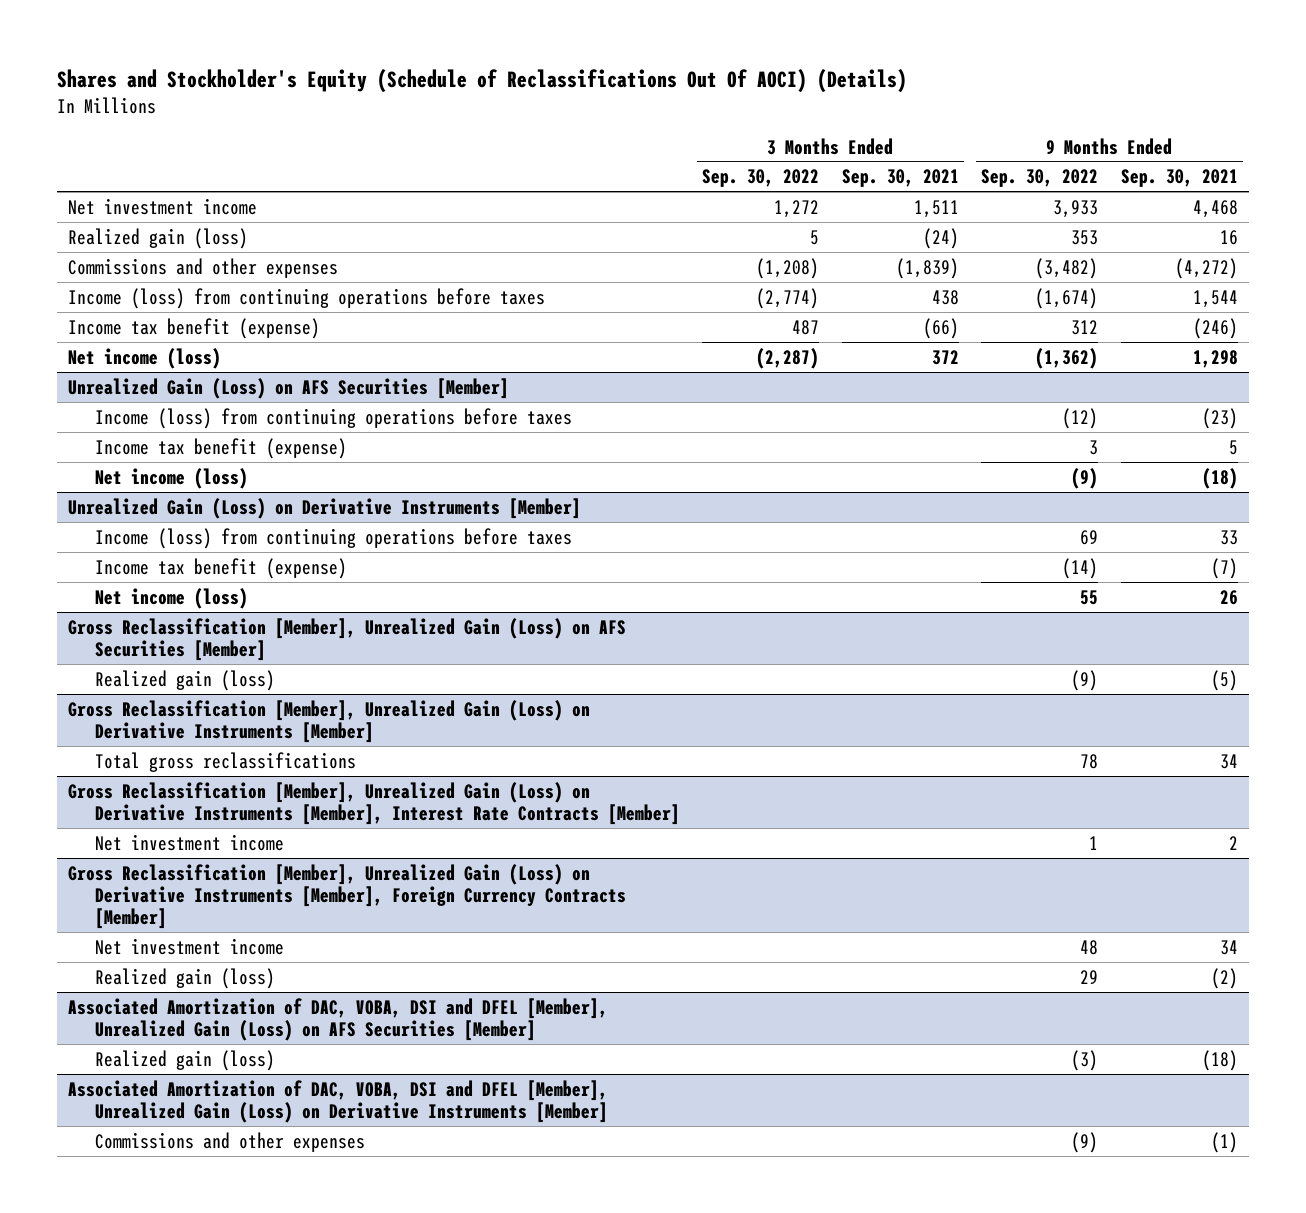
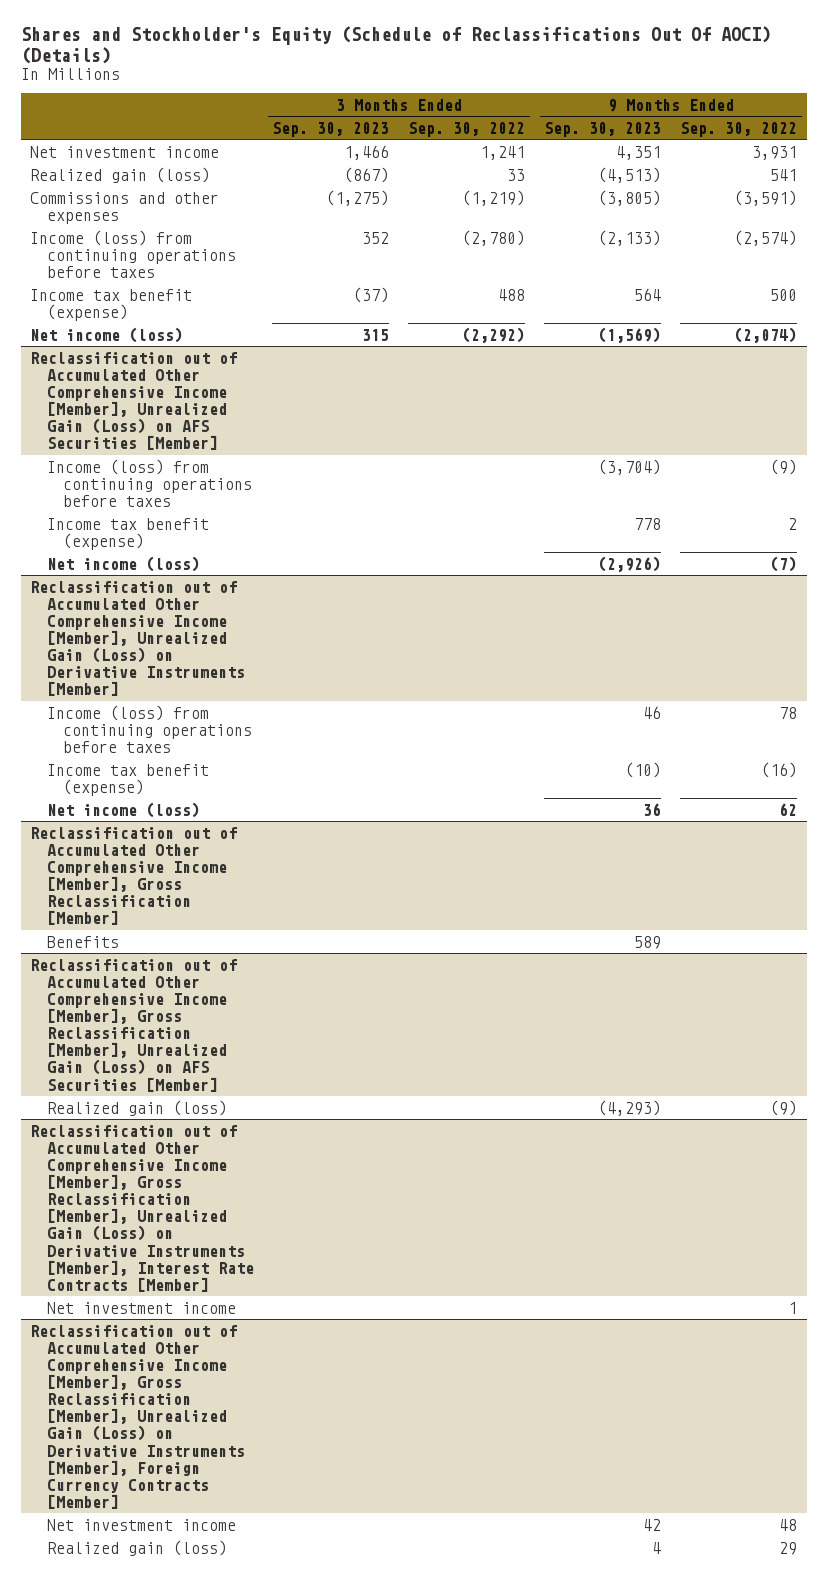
- | 3 Months Ended Sep. 30, 2022 | 3 Months Ended Sep. 30, 2021 | 9 Months Ended Sep. 30, 2022 | 9 Months Ended Sep. 30, 2021
+ | 3 Months Ended Sep. 30, 2023 | 3 Months Ended Sep. 30, 2022 | 9 Months Ended Sep. 30, 2023 | 9 Months Ended Sep. 30, 2022
- Net investment income | 1,272 | 1,511 | 3,933 | 4,468
- Realized gain (loss) | 5 | (24) | 353 | 16
- Commissions and other expenses | (1,208) | (1,839) | (3,482) | (4,272)
- Income (loss) from continuing operations before taxes | (2,774) | 438 | (1,674) | 1,544
- Income tax benefit (expense) | 487 | (66) | 312 | (246)
- Net income (loss) | (2,287) | 372 | (1,362) | 1,298
- Unrealized Gain (Loss) on AFS Securities [Member]
- Income (loss) from continuing operations before taxes | | | (12) | (23)
- Income tax benefit (expense) | | | 3 | 5
- Net income (loss) | | | (9) | (18)
- Unrealized Gain (Loss) on Derivative Instruments [Member]
- Income (loss) from continuing operations before taxes | | | 69 | 33
- Income tax benefit (expense) | | | (14) | (7)
- Net income (loss) | | | 55 | 26
- Gross Reclassification [Member], Unrealized Gain (Loss) on AFS Securities [Member]
+ Net investment income | 1,466 | 1,241 | 4,351 | 3,931
+ Realized gain (loss) | (867) | 33 | (4,513) | 541
+ Commissions and other expenses | (1,275) | (1,219) | (3,805) | (3,591)
+ Income (loss) from continuing operations before taxes | 352 | (2,780) | (2,133) | (2,574)
+ Income tax benefit (expense) | (37) | 488 | 564 | 500
+ Net income (loss) | 315 | (2,292) | (1,569) | (2,074)
+ Reclassification out of Accumulated Other Comprehensive Income [Member], Unrealized Gain (Loss) on AFS Securities [Member]
+ Income (loss) from continuing operations before taxes | | | (3,704) | (9)
+ Income tax benefit (expense) | | | 778 | 2
+ Net income (loss) | | | (2,926) | (7)
+ Reclassification out of Accumulated Other Comprehensive Income [Member], Unrealized Gain (Loss) on Derivative Instruments [Member]
+ Income (loss) from continuing operations before taxes | | | 46 | 78
+ Income tax benefit (expense) | | | (10) | (16)
+ Net income (loss) | | | 36 | 62
+ Reclassification out of Accumulated Other Comprehensive Income [Member], Gross Reclassification [Member]
+ Benefits | | | 589 |
+ Reclassification out of Accumulated Other Comprehensive Income [Member], Gross Reclassification [Member], Unrealized Gain (Loss) on AFS Securities [Member]
- Gross Reclassification [Member], Unrealized Gain (Loss) on Derivative Instruments [Member]
- Total gross reclassifications | | | 78 | 34
- Gross Reclassification [Member], Unrealized Gain (Loss) on Derivative Instruments [Member], Interest Rate Contracts [Member]
+ Reclassification out of Accumulated Other Comprehensive Income [Member], Gross Reclassification [Member], Unrealized Gain (Loss) on Derivative Instruments [Member], Interest Rate Contracts [Member]
- Gross Reclassification [Member], Unrealized Gain (Loss) on Derivative Instruments [Member], Foreign Currency Contracts [Member]
+ Reclassification out of Accumulated Other Comprehensive Income [Member], Gross Reclassification [Member], Unrealized Gain (Loss) on Derivative Instruments [Member], Foreign Currency Contracts [Member]
- Associated Amortization of DAC, VOBA, DSI and DFEL [Member], Unrealized Gain (Loss) on AFS Securities [Member]
- Realized gain (loss) | | | (3) | (18)
- Associated Amortization of DAC, VOBA, DSI and DFEL [Member], Unrealized Gain (Loss) on Derivative Instruments [Member]
- Commissions and other expenses | | | (9) | (1)

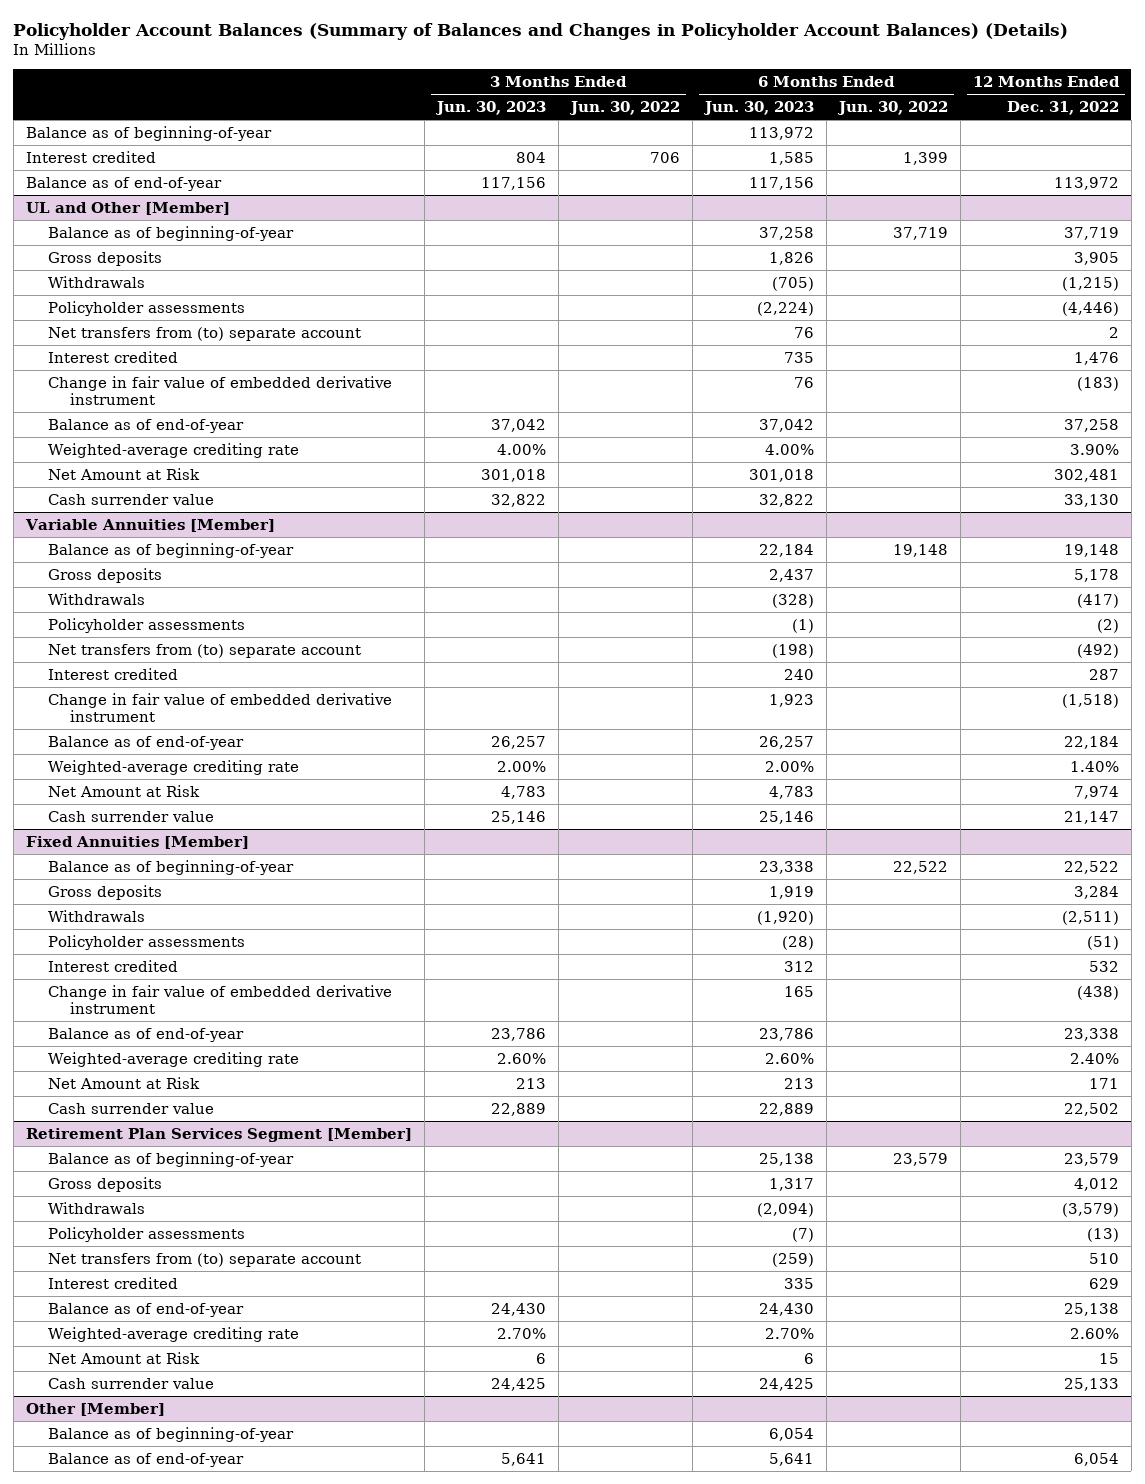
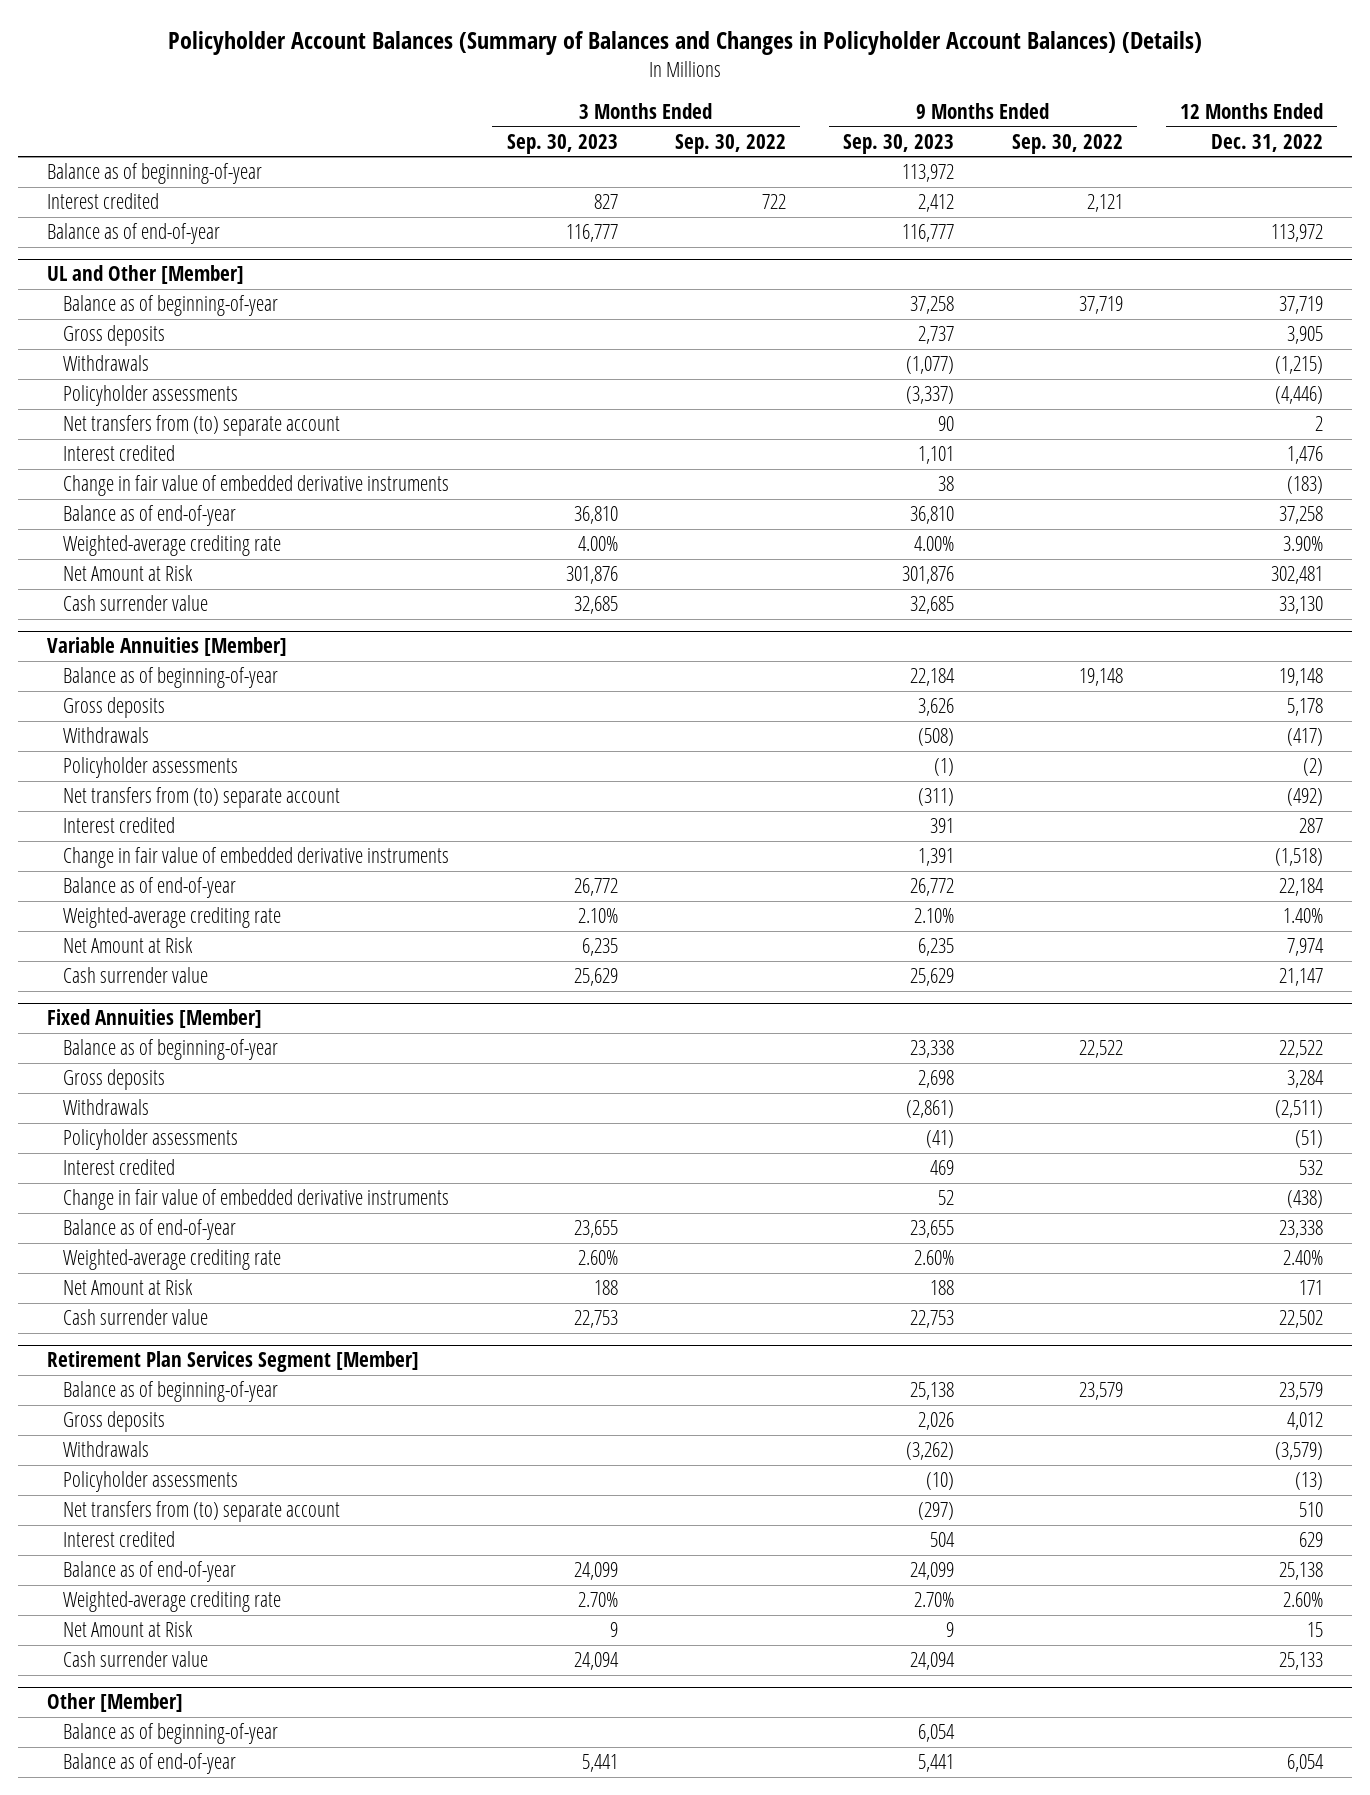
- | 3 Months Ended Jun. 30, 2023 | 3 Months Ended Jun. 30, 2022 | 6 Months Ended Jun. 30, 2023 | 6 Months Ended Jun. 30, 2022 | 12 Months Ended Dec. 31, 2022
+ | 3 Months Ended Sep. 30, 2023 | 3 Months Ended Sep. 30, 2022 | 9 Months Ended Sep. 30, 2023 | 9 Months Ended Sep. 30, 2022 | 12 Months Ended Dec. 31, 2022
@ UL and Other [Member]
- Change in fair value of embedded derivative instrument | | | 76 | | (183)
+ Change in fair value of embedded derivative instruments | | | 38 | | (183)
@ Variable Annuities [Member]
- Change in fair value of embedded derivative instrument | | | 1,923 | | (1,518)
+ Change in fair value of embedded derivative instruments | | | 1,391 | | (1,518)
@ Fixed Annuities [Member]
- Change in fair value of embedded derivative instrument | | | 165 | | (438)
+ Change in fair value of embedded derivative instruments | | | 52 | | (438)

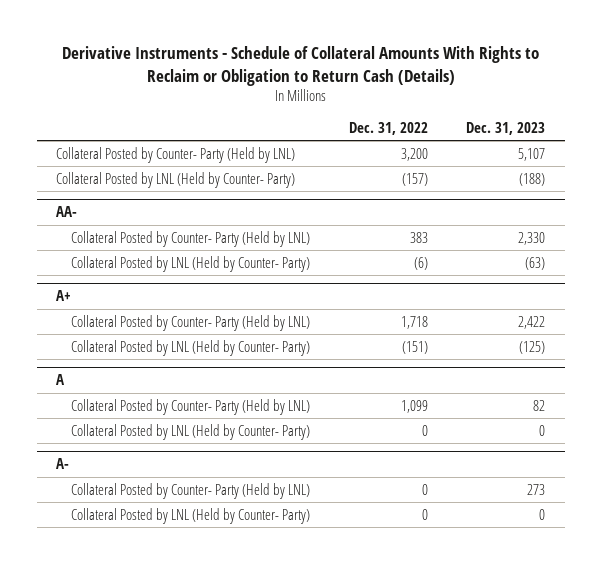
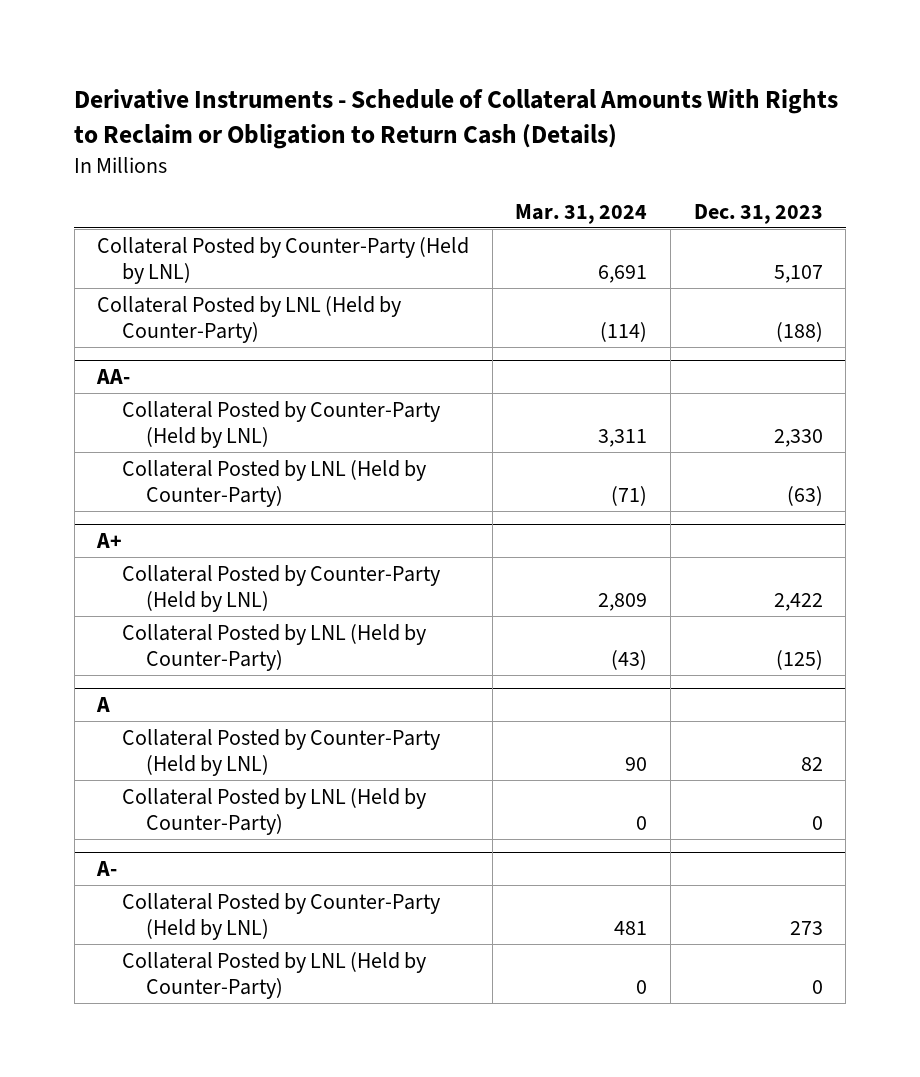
- | Dec. 31, 2022 | Dec. 31, 2023
+ | Mar. 31, 2024 | Dec. 31, 2023
- Collateral Posted by Counter- Party (Held by LNL) | 3,200 | 5,107
- Collateral Posted by LNL (Held by Counter- Party) | (157) | (188)
+ Collateral Posted by Counter-Party (Held by LNL) | 6,691 | 5,107
+ Collateral Posted by LNL (Held by Counter-Party) | (114) | (188)
@ AA-
- Collateral Posted by Counter- Party (Held by LNL) | 383 | 2,330
- Collateral Posted by LNL (Held by Counter- Party) | (6) | (63)
+ Collateral Posted by Counter-Party (Held by LNL) | 3,311 | 2,330
+ Collateral Posted by LNL (Held by Counter-Party) | (71) | (63)
@ A+
- Collateral Posted by Counter- Party (Held by LNL) | 1,718 | 2,422
- Collateral Posted by LNL (Held by Counter- Party) | (151) | (125)
+ Collateral Posted by Counter-Party (Held by LNL) | 2,809 | 2,422
+ Collateral Posted by LNL (Held by Counter-Party) | (43) | (125)
@ A
- Collateral Posted by Counter- Party (Held by LNL) | 1,099 | 82
- Collateral Posted by LNL (Held by Counter- Party) | 0 | 0
+ Collateral Posted by Counter-Party (Held by LNL) | 90 | 82
+ Collateral Posted by LNL (Held by Counter-Party) | 0 | 0
@ A-
- Collateral Posted by Counter- Party (Held by LNL) | 0 | 273
- Collateral Posted by LNL (Held by Counter- Party) | 0 | 0
+ Collateral Posted by Counter-Party (Held by LNL) | 481 | 273
+ Collateral Posted by LNL (Held by Counter-Party) | 0 | 0

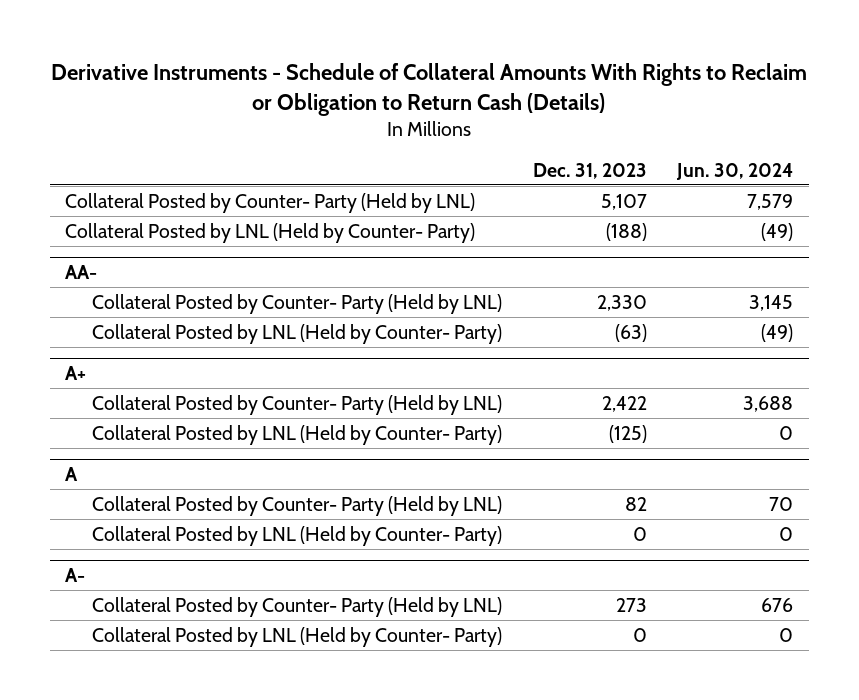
- | Mar. 31, 2024 | Dec. 31, 2023
+ | Dec. 31, 2023 | Jun. 30, 2024
- Collateral Posted by Counter-Party (Held by LNL) | 6,691 | 5,107
- Collateral Posted by LNL (Held by Counter-Party) | (114) | (188)
+ Collateral Posted by Counter- Party (Held by LNL) | 5,107 | 7,579
+ Collateral Posted by LNL (Held by Counter- Party) | (188) | (49)
@ AA-
- Collateral Posted by Counter-Party (Held by LNL) | 3,311 | 2,330
- Collateral Posted by LNL (Held by Counter-Party) | (71) | (63)
+ Collateral Posted by Counter- Party (Held by LNL) | 2,330 | 3,145
+ Collateral Posted by LNL (Held by Counter- Party) | (63) | (49)
@ A+
- Collateral Posted by Counter-Party (Held by LNL) | 2,809 | 2,422
- Collateral Posted by LNL (Held by Counter-Party) | (43) | (125)
+ Collateral Posted by Counter- Party (Held by LNL) | 2,422 | 3,688
+ Collateral Posted by LNL (Held by Counter- Party) | (125) | 0
@ A
- Collateral Posted by Counter-Party (Held by LNL) | 90 | 82
- Collateral Posted by LNL (Held by Counter-Party) | 0 | 0
+ Collateral Posted by Counter- Party (Held by LNL) | 82 | 70
+ Collateral Posted by LNL (Held by Counter- Party) | 0 | 0
@ A-
- Collateral Posted by Counter-Party (Held by LNL) | 481 | 273
- Collateral Posted by LNL (Held by Counter-Party) | 0 | 0
+ Collateral Posted by Counter- Party (Held by LNL) | 273 | 676
+ Collateral Posted by LNL (Held by Counter- Party) | 0 | 0

